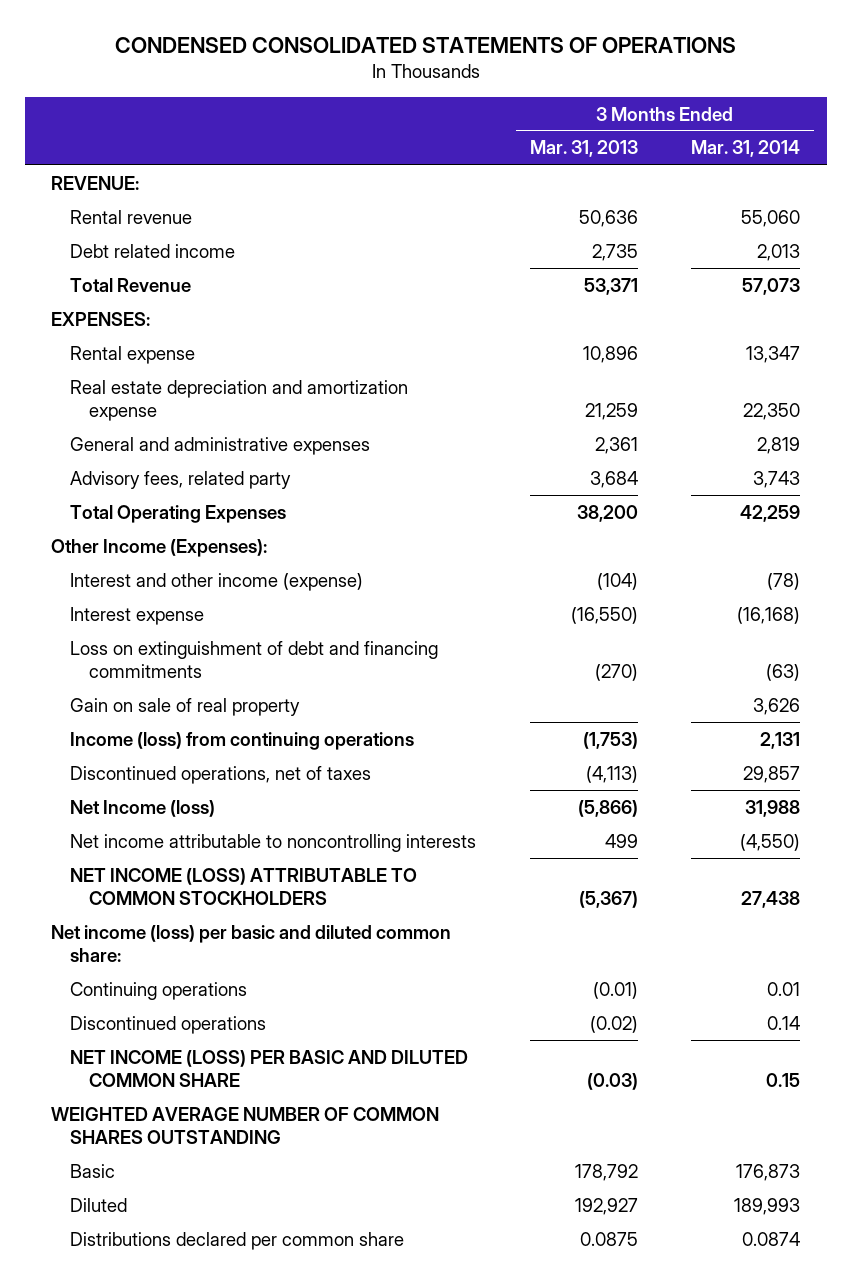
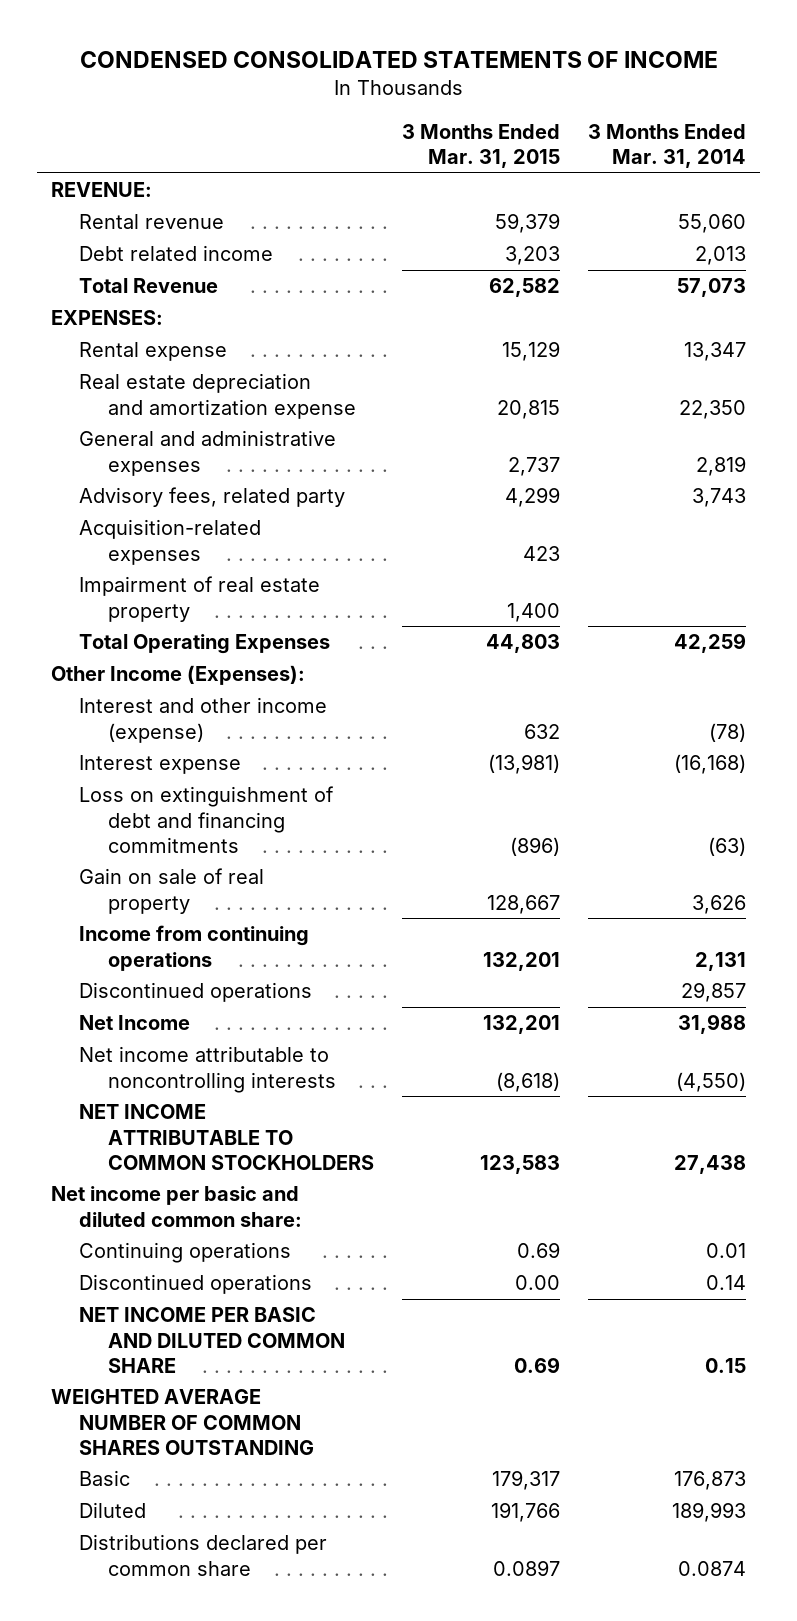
- CONDENSED CONSOLIDATED STATEMENTS OF OPERATIONS
+ CONDENSED CONSOLIDATED STATEMENTS OF INCOME
- | 3 Months Ended Mar. 31, 2013 | 3 Months Ended Mar. 31, 2014
+ | 3 Months Ended Mar. 31, 2015 | 3 Months Ended Mar. 31, 2014
+ Acquisition-related expenses | 423 |
+ Impairment of real estate property | 1,400 |
- Income (loss) from continuing operations | (1,753) | 2,131
- Discontinued operations, net of taxes | (4,113) | 29,857
- Net Income (loss) | (5,866) | 31,988
+ Income from continuing operations | 132,201 | 2,131
+ Discontinued operations | | 29,857
+ Net Income | 132,201 | 31,988
- NET INCOME (LOSS) ATTRIBUTABLE TO COMMON STOCKHOLDERS | (5,367) | 27,438
- Net income (loss) per basic and diluted common share:
+ NET INCOME ATTRIBUTABLE TO COMMON STOCKHOLDERS | 123,583 | 27,438
+ Net income per basic and diluted common share:
- NET INCOME (LOSS) PER BASIC AND DILUTED COMMON SHARE | (0.03) | 0.15
+ NET INCOME PER BASIC AND DILUTED COMMON SHARE | 0.69 | 0.15

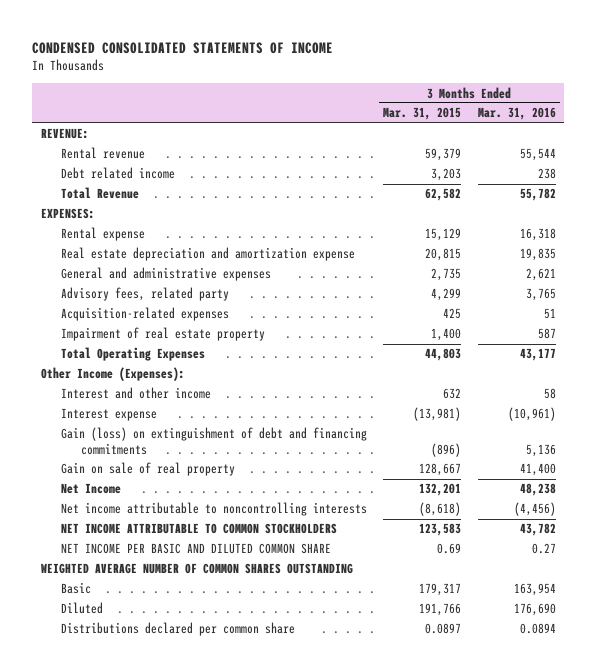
- | 3 Months Ended Mar. 31, 2015 | 3 Months Ended Mar. 31, 2014
+ | 3 Months Ended Mar. 31, 2015 | 3 Months Ended Mar. 31, 2016
- General and administrative expenses | 2,737 | 2,819
+ General and administrative expenses | 2,735 | 2,621
- Acquisition-related expenses | 423 |
+ Acquisition-related expenses | 425 | 51
- Interest and other income (expense) | 632 | (78)
+ Interest and other income | 632 | 58
- Loss on extinguishment of debt and financing commitments | (896) | (63)
+ Gain (loss) on extinguishment of debt and financing commitments | (896) | 5,136
- Income from continuing operations | 132,201 | 2,131
- Discontinued operations | | 29,857
- Net income per basic and diluted common share:
- Continuing operations | 0.69 | 0.01
- Discontinued operations | 0.00 | 0.14

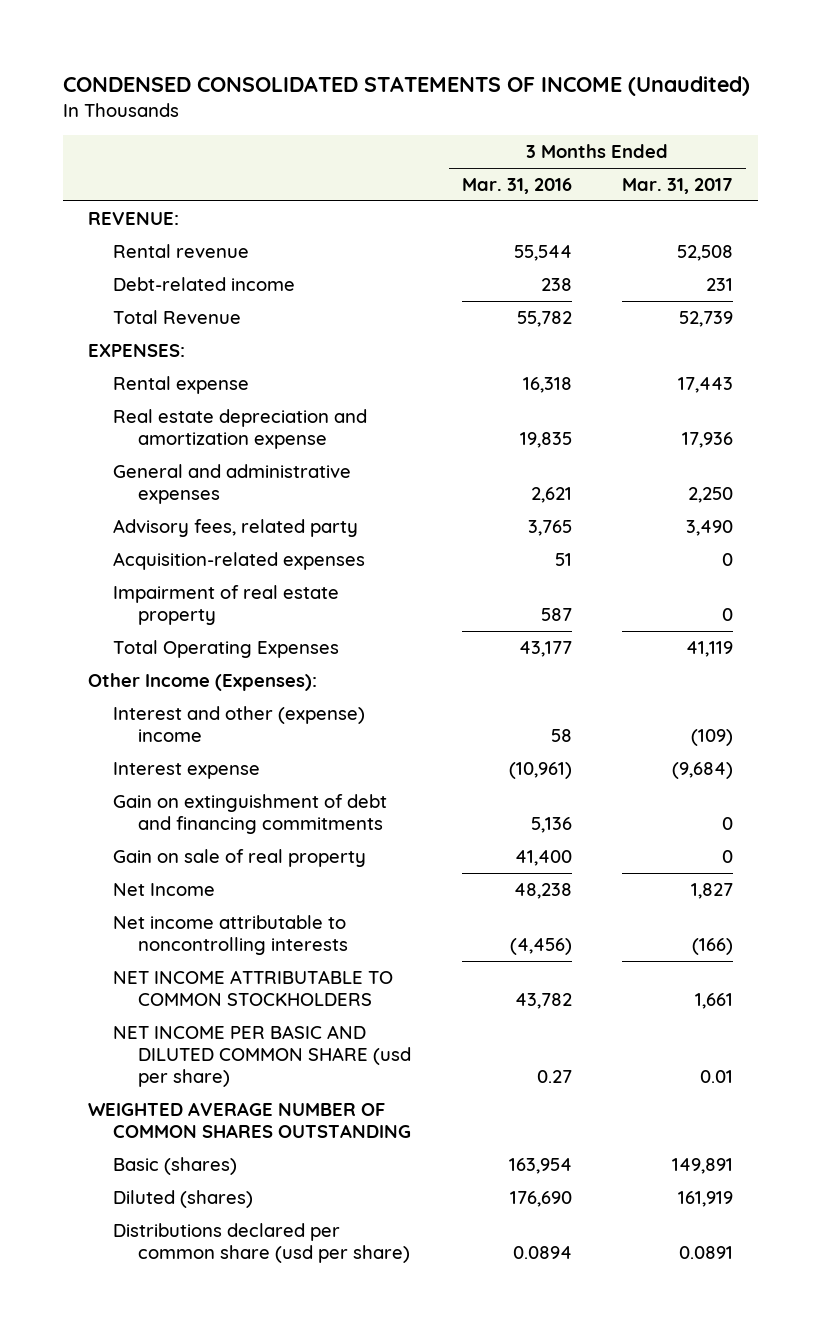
- CONDENSED CONSOLIDATED STATEMENTS OF INCOME
+ CONDENSED CONSOLIDATED STATEMENTS OF INCOME (Unaudited)
- | 3 Months Ended Mar. 31, 2015 | 3 Months Ended Mar. 31, 2016
+ | 3 Months Ended Mar. 31, 2016 | 3 Months Ended Mar. 31, 2017
- Debt related income | 3,203 | 238
+ Debt-related income | 238 | 231
- Interest and other income | 632 | 58
+ Interest and other (expense) income | 58 | (109)
- Gain (loss) on extinguishment of debt and financing commitments | (896) | 5,136
+ Gain on extinguishment of debt and financing commitments | 5,136 | 0
- NET INCOME PER BASIC AND DILUTED COMMON SHARE | 0.69 | 0.27
+ NET INCOME PER BASIC AND DILUTED COMMON SHARE (usd per share) | 0.27 | 0.01
- Basic | 179,317 | 163,954
- Diluted | 191,766 | 176,690
- Distributions declared per common share | 0.0897 | 0.0894
+ Basic (shares) | 163,954 | 149,891
+ Diluted (shares) | 176,690 | 161,919
+ Distributions declared per common share (usd per share) | 0.0894 | 0.0891

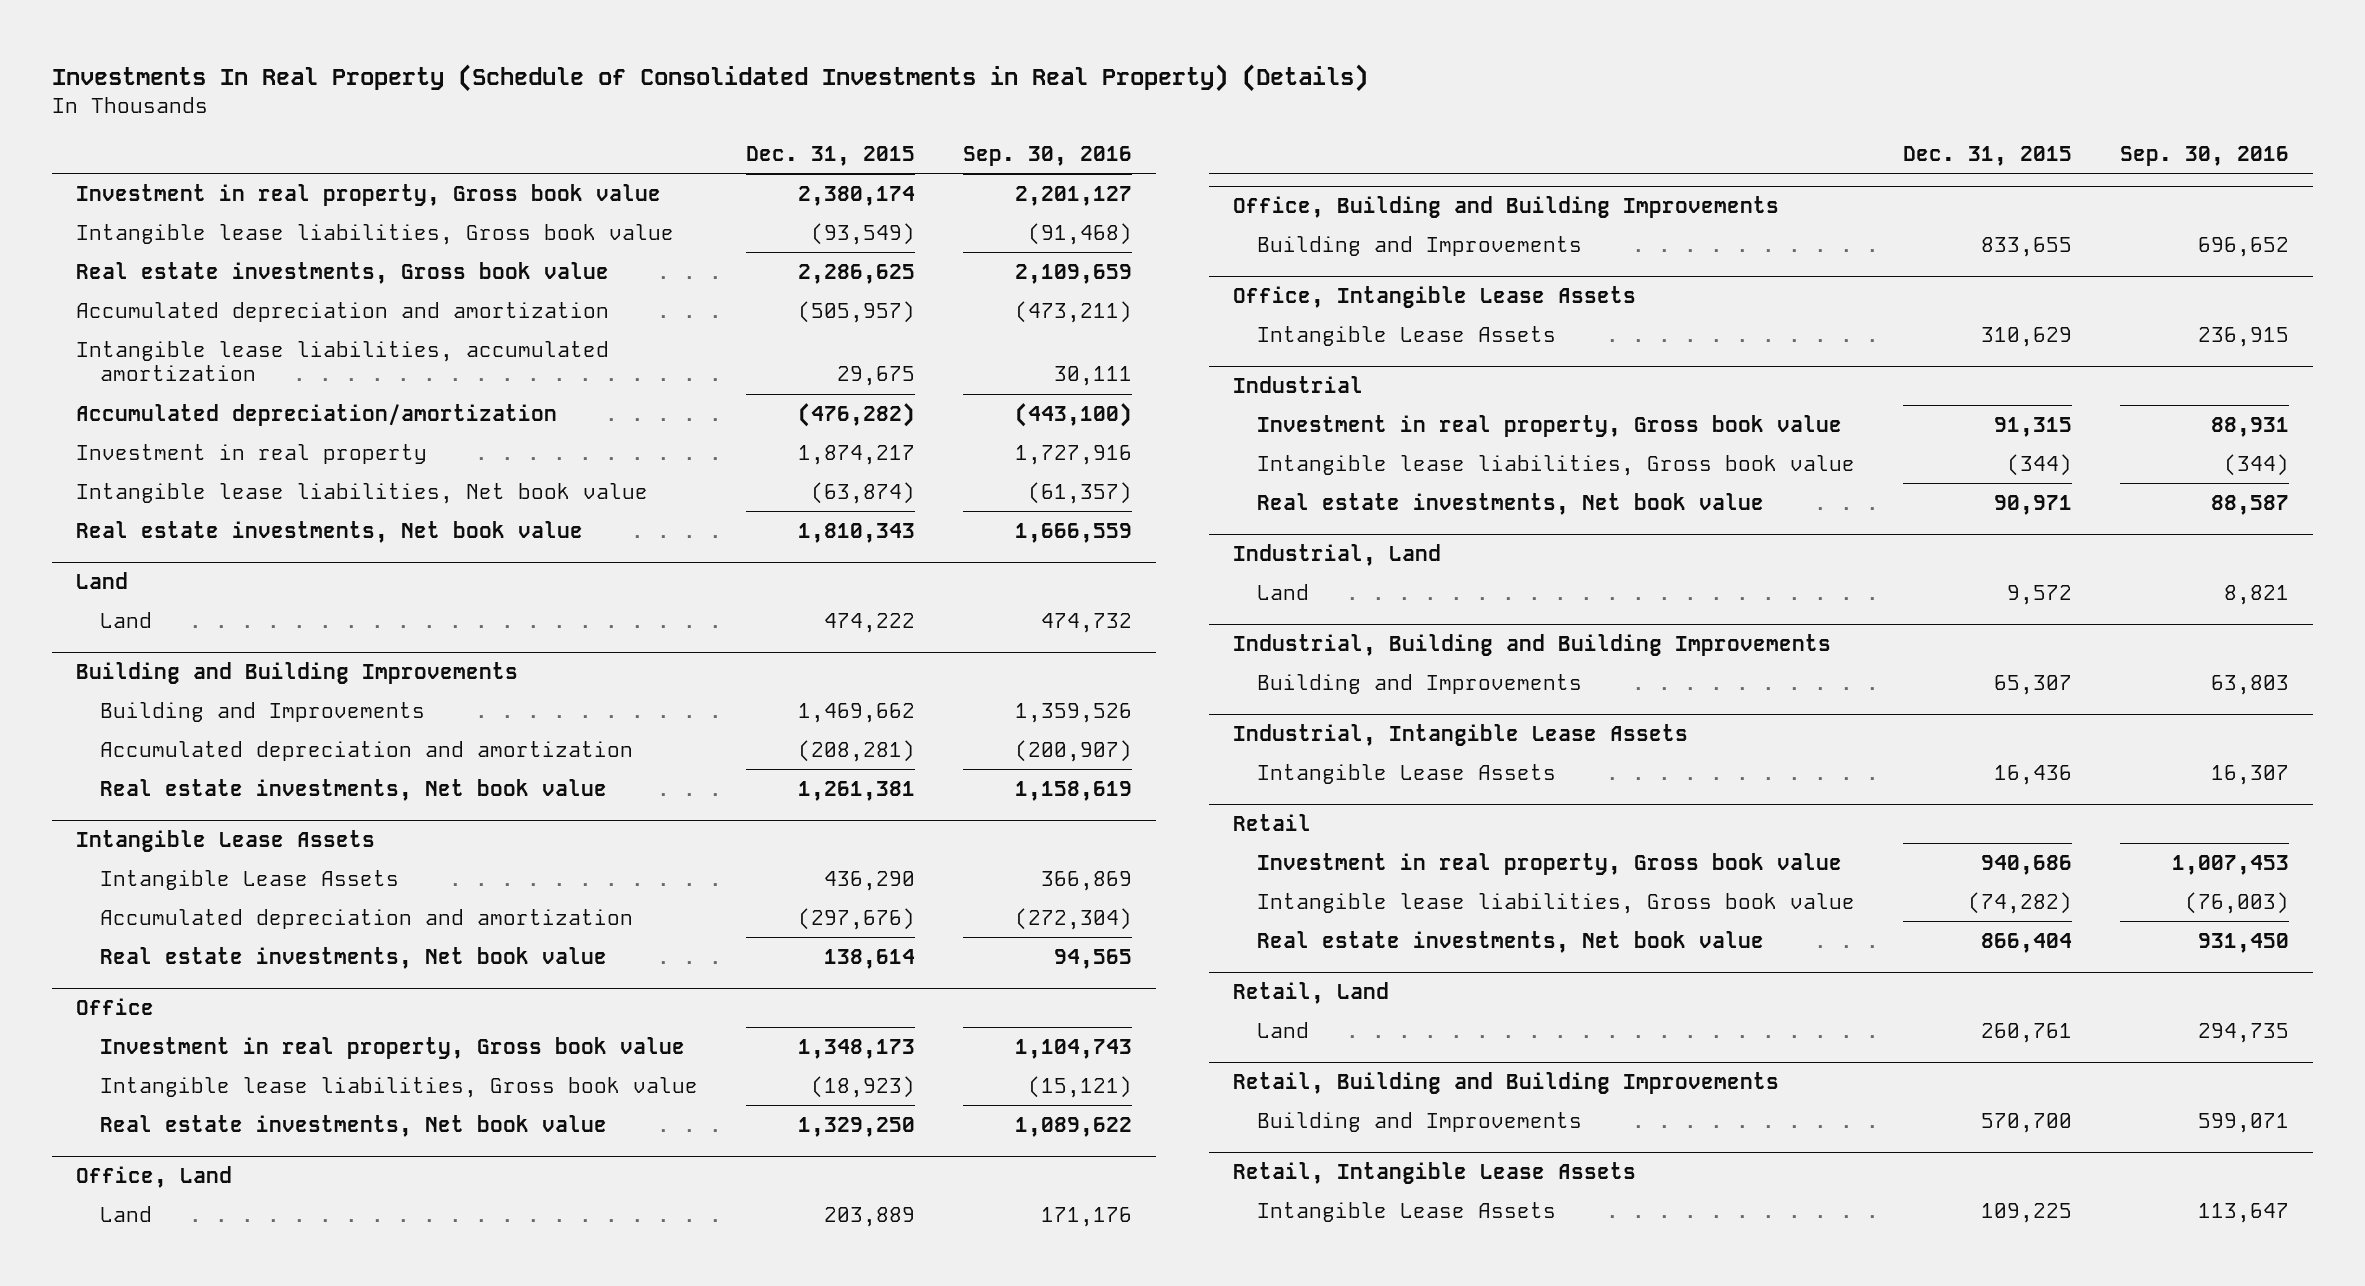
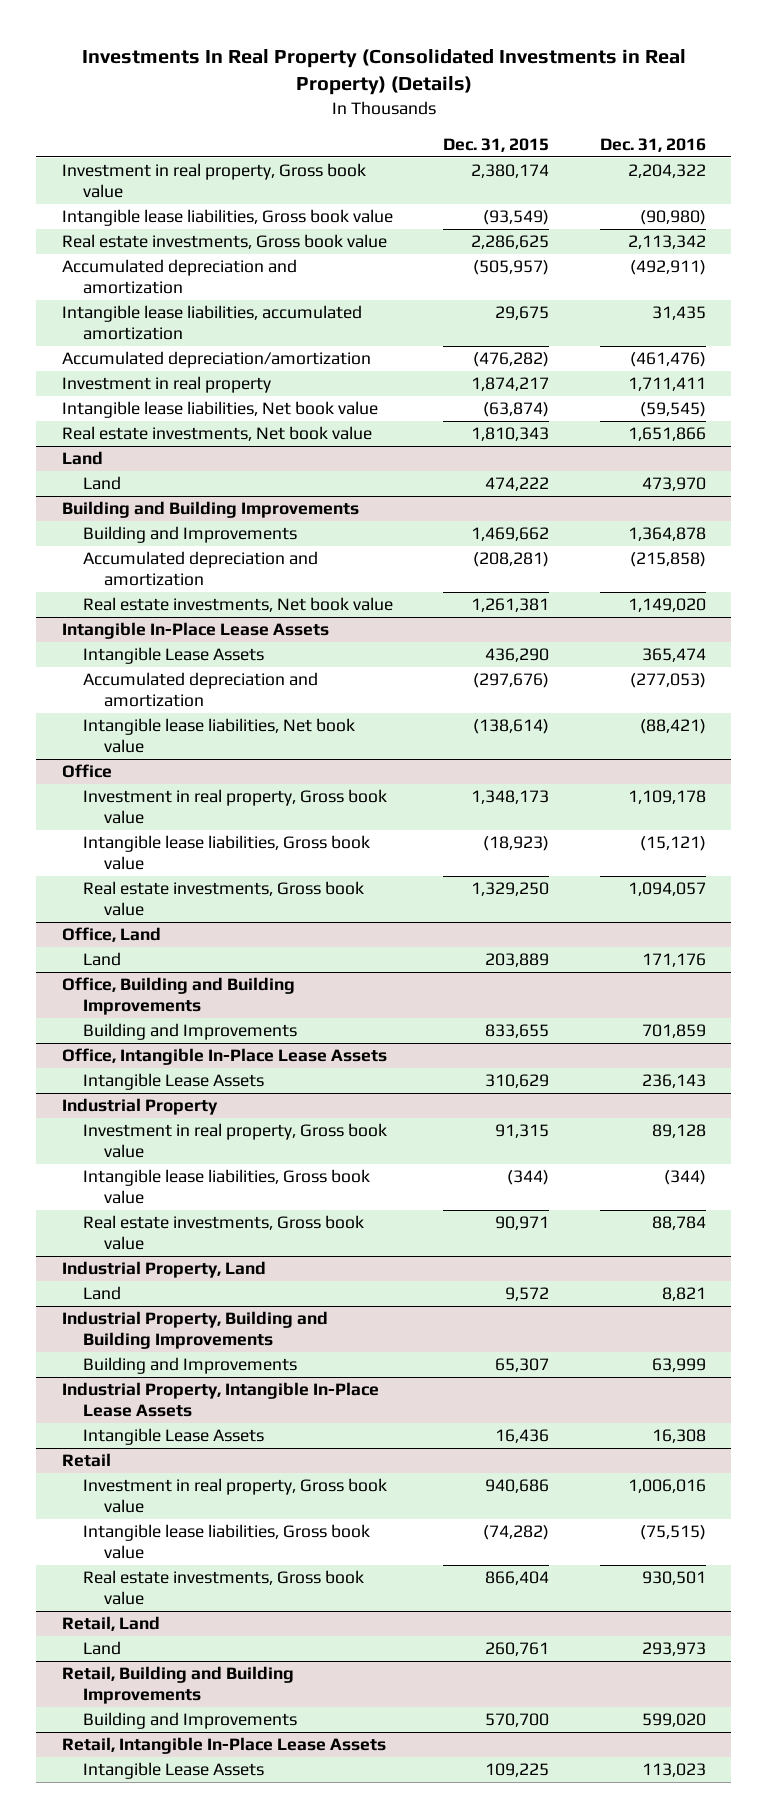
- Investments In Real Property (Schedule of Consolidated Investments in Real Property) (Details)
+ Investments In Real Property (Consolidated Investments in Real Property) (Details)
- | Dec. 31, 2015 | Sep. 30, 2016
+ | Dec. 31, 2015 | Dec. 31, 2016
- Intangible Lease Assets
+ Intangible In-Place Lease Assets
- Real estate investments, Net book value | 138,614 | 94,565
+ Intangible lease liabilities, Net book value | (138,614) | (88,421)
@ Office
- Real estate investments, Net book value | 1,329,250 | 1,089,622
+ Real estate investments, Gross book value | 1,329,250 | 1,094,057
- Office, Intangible Lease Assets
+ Office, Intangible In-Place Lease Assets
- Industrial
+ Industrial Property
- Real estate investments, Net book value | 90,971 | 88,587
- Industrial, Land
+ Real estate investments, Gross book value | 90,971 | 88,784
+ Industrial Property, Land
- Industrial, Building and Building Improvements
+ Industrial Property, Building and Building Improvements
- Industrial, Intangible Lease Assets
+ Industrial Property, Intangible In-Place Lease Assets
@ Retail
- Real estate investments, Net book value | 866,404 | 931,450
+ Real estate investments, Gross book value | 866,404 | 930,501
- Retail, Intangible Lease Assets
+ Retail, Intangible In-Place Lease Assets

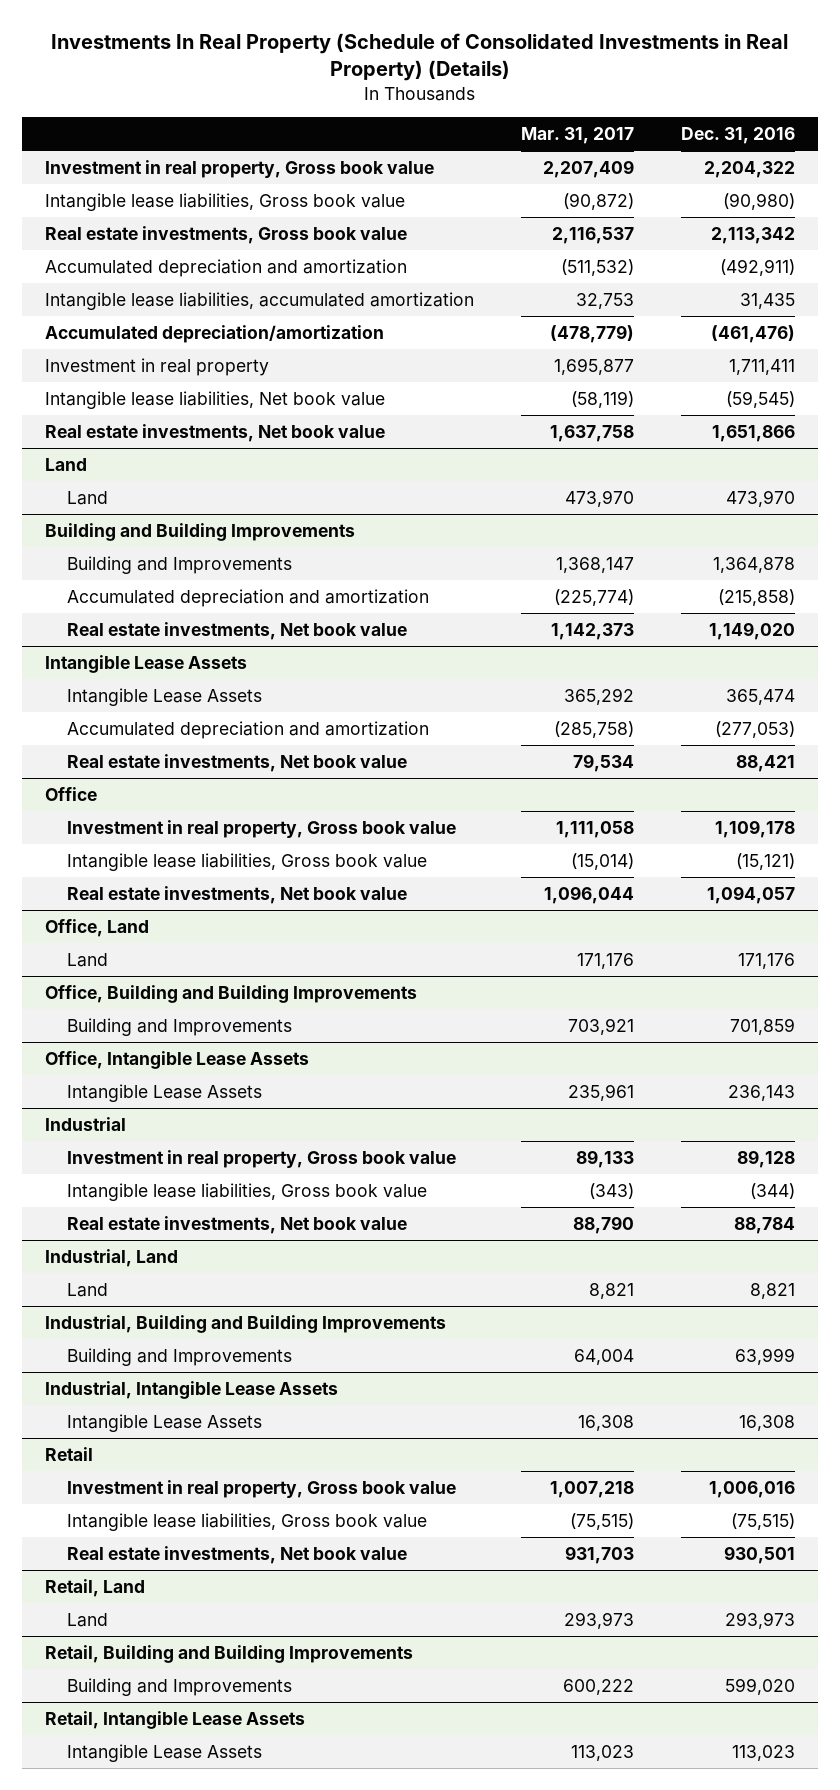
- Investments In Real Property (Consolidated Investments in Real Property) (Details)
+ Investments In Real Property (Schedule of Consolidated Investments in Real Property) (Details)
- | Dec. 31, 2015 | Dec. 31, 2016
+ | Mar. 31, 2017 | Dec. 31, 2016
- Intangible In-Place Lease Assets
+ Intangible Lease Assets
- Intangible lease liabilities, Net book value | (138,614) | (88,421)
+ Real estate investments, Net book value | 79,534 | 88,421
@ Office
- Real estate investments, Gross book value | 1,329,250 | 1,094,057
+ Real estate investments, Net book value | 1,096,044 | 1,094,057
- Office, Intangible In-Place Lease Assets
+ Office, Intangible Lease Assets
- Industrial Property
+ Industrial
- Real estate investments, Gross book value | 90,971 | 88,784
- Industrial Property, Land
+ Real estate investments, Net book value | 88,790 | 88,784
+ Industrial, Land
- Industrial Property, Building and Building Improvements
+ Industrial, Building and Building Improvements
- Industrial Property, Intangible In-Place Lease Assets
+ Industrial, Intangible Lease Assets
@ Retail
- Real estate investments, Gross book value | 866,404 | 930,501
+ Real estate investments, Net book value | 931,703 | 930,501
- Retail, Intangible In-Place Lease Assets
+ Retail, Intangible Lease Assets

